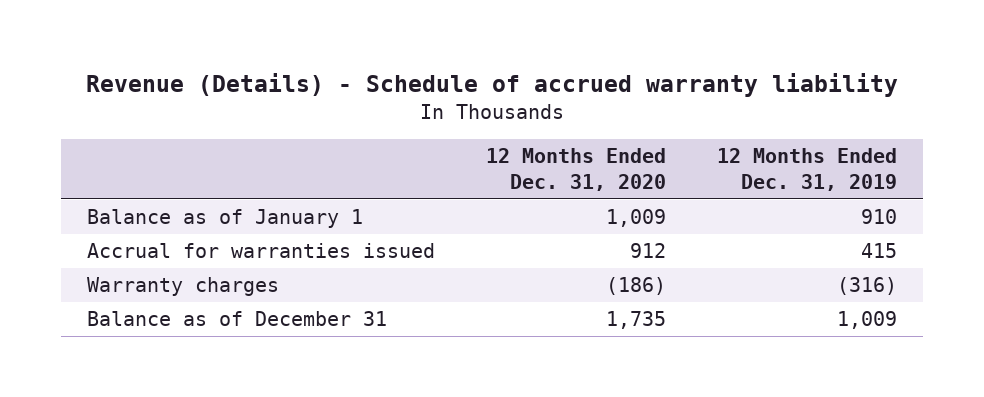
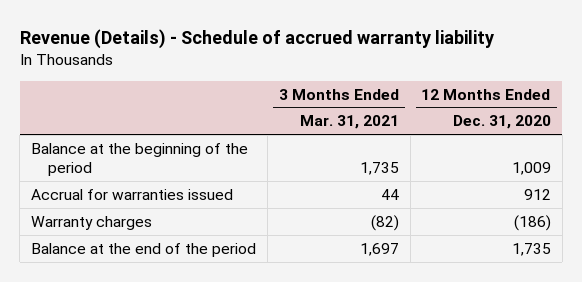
- | 12 Months Ended Dec. 31, 2020 | 12 Months Ended Dec. 31, 2019
+ | 3 Months Ended Mar. 31, 2021 | 12 Months Ended Dec. 31, 2020
- Balance as of January 1 | 1,009 | 910
+ Balance at the beginning of the period | 1,735 | 1,009
- Balance as of December 31 | 1,735 | 1,009
+ Balance at the end of the period | 1,697 | 1,735

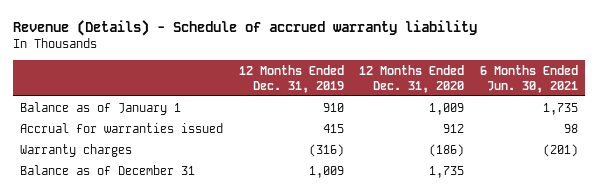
- | 3 Months Ended Mar. 31, 2021 | 12 Months Ended Dec. 31, 2020
+ | 12 Months Ended Dec. 31, 2019 | 12 Months Ended Dec. 31, 2020 | 6 Months Ended Jun. 30, 2021
- Balance at the beginning of the period | 1,735 | 1,009
+ Balance as of January 1 | 910 | 1,009 | 1,735
- Balance at the end of the period | 1,697 | 1,735
+ Balance as of December 31 | 1,009 | 1,735 |

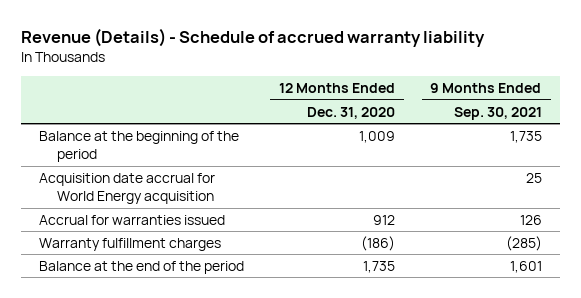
- | 12 Months Ended Dec. 31, 2019 | 12 Months Ended Dec. 31, 2020 | 6 Months Ended Jun. 30, 2021
+ | 12 Months Ended Dec. 31, 2020 | 9 Months Ended Sep. 30, 2021
- Balance as of January 1 | 910 | 1,009 | 1,735
+ Balance at the beginning of the period | 1,009 | 1,735
+ Acquisition date accrual for World Energy acquisition | | 25
- Warranty charges | (316) | (186) | (201)
- Balance as of December 31 | 1,009 | 1,735 |
+ Warranty fulfillment charges | (186) | (285)
+ Balance at the end of the period | 1,735 | 1,601

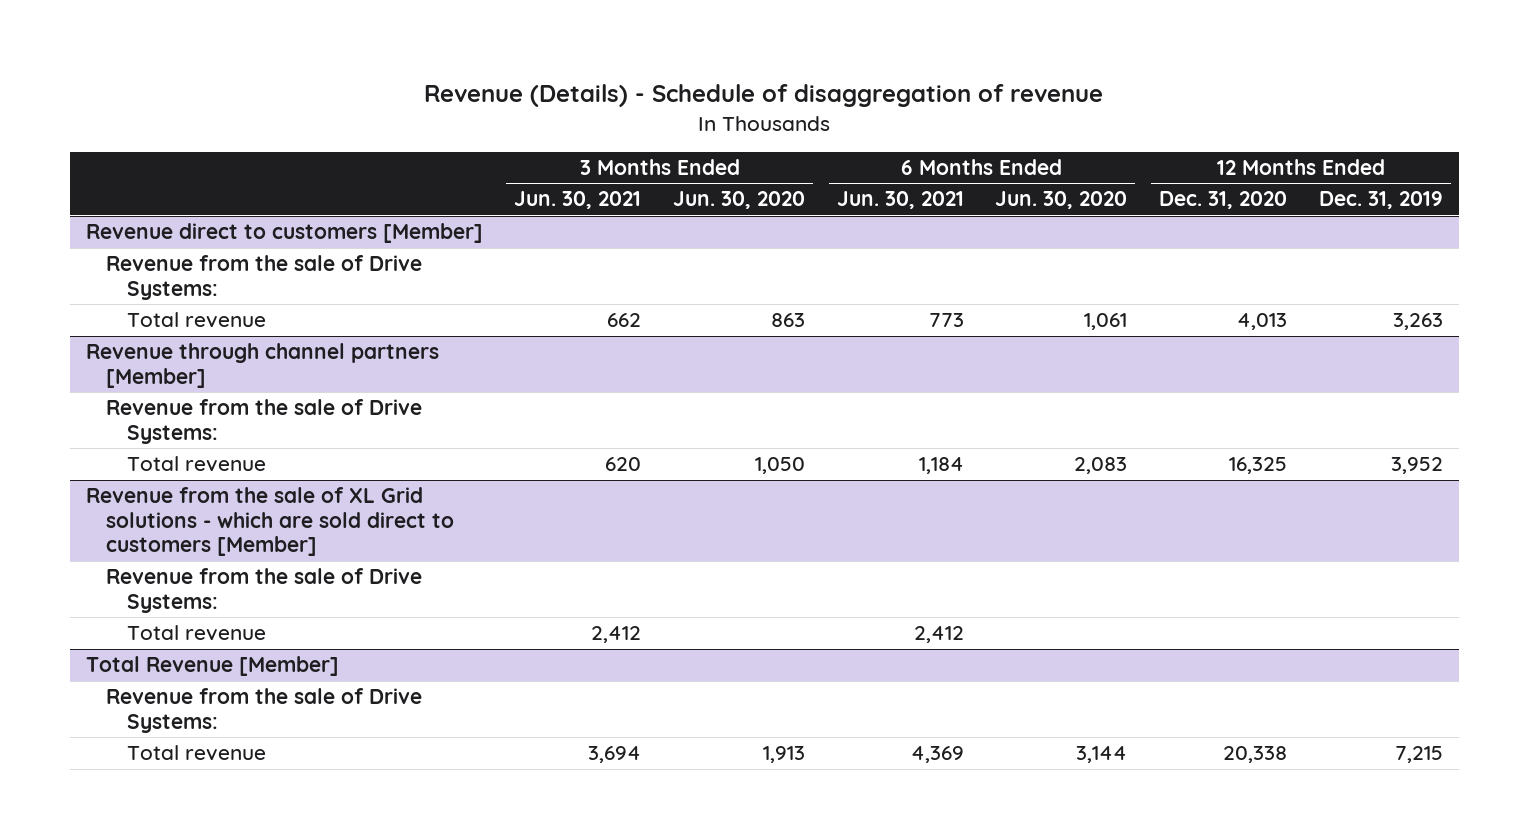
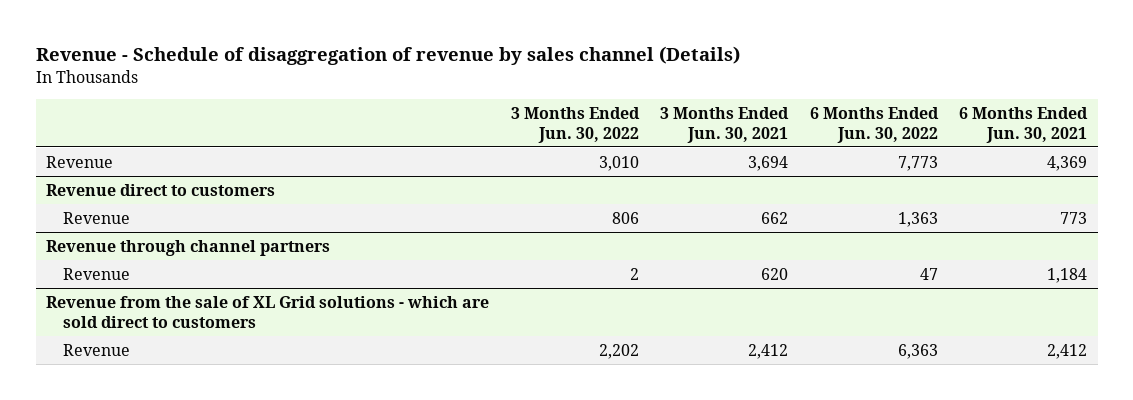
- Revenue (Details) - Schedule of disaggregation of revenue
+ Revenue - Schedule of disaggregation of revenue by sales channel (Details)
- | 3 Months Ended Jun. 30, 2021 | 3 Months Ended Jun. 30, 2020 | 6 Months Ended Jun. 30, 2021 | 6 Months Ended Jun. 30, 2020 | 12 Months Ended Dec. 31, 2020 | 12 Months Ended Dec. 31, 2019
+ | 3 Months Ended Jun. 30, 2022 | 3 Months Ended Jun. 30, 2021 | 6 Months Ended Jun. 30, 2022 | 6 Months Ended Jun. 30, 2021
- Revenue direct to customers [Member]
- Revenue from the sale of Drive Systems:
- Total revenue | 662 | 863 | 773 | 1,061 | 4,013 | 3,263
- Revenue through channel partners [Member]
- Revenue from the sale of Drive Systems:
- Total revenue | 620 | 1,050 | 1,184 | 2,083 | 16,325 | 3,952
- Revenue from the sale of XL Grid solutions - which are sold direct to customers [Member]
- Revenue from the sale of Drive Systems:
- Total revenue | 2,412 | | 2,412 | | |
- Total Revenue [Member]
- Revenue from the sale of Drive Systems:
- Total revenue | 3,694 | 1,913 | 4,369 | 3,144 | 20,338 | 7,215
+ Revenue | 3,010 | 3,694 | 7,773 | 4,369
+ Revenue direct to customers
+ Revenue | 806 | 662 | 1,363 | 773
+ Revenue through channel partners
+ Revenue | 2 | 620 | 47 | 1,184
+ Revenue from the sale of XL Grid solutions - which are sold direct to customers
+ Revenue | 2,202 | 2,412 | 6,363 | 2,412

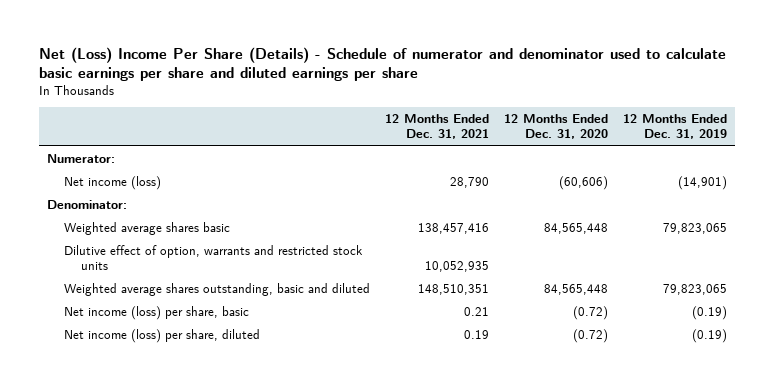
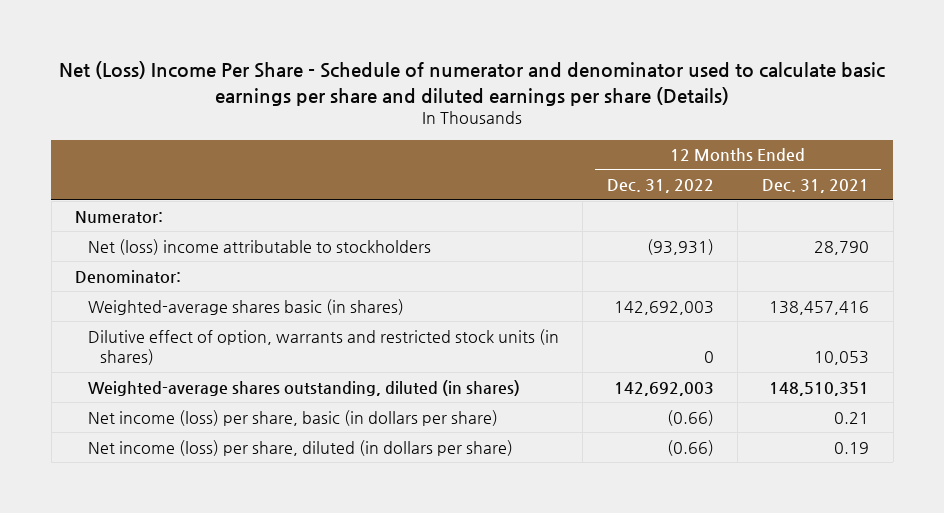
- Net (Loss) Income Per Share (Details) - Schedule of numerator and denominator used to calculate basic earnings per share and diluted earnings per share
+ Net (Loss) Income Per Share - Schedule of numerator and denominator used to calculate basic earnings per share and diluted earnings per share (Details)
- | 12 Months Ended Dec. 31, 2021 | 12 Months Ended Dec. 31, 2020 | 12 Months Ended Dec. 31, 2019
+ | 12 Months Ended Dec. 31, 2022 | 12 Months Ended Dec. 31, 2021
- Net income (loss) | 28,790 | (60,606) | (14,901)
+ Net (loss) income attributable to stockholders | (93,931) | 28,790
- Weighted average shares basic | 138,457,416 | 84,565,448 | 79,823,065
- Dilutive effect of option, warrants and restricted stock units | 10,052,935 | |
- Weighted average shares outstanding, basic and diluted | 148,510,351 | 84,565,448 | 79,823,065
- Net income (loss) per share, basic | 0.21 | (0.72) | (0.19)
- Net income (loss) per share, diluted | 0.19 | (0.72) | (0.19)
+ Weighted-average shares basic (in shares) | 142,692,003 | 138,457,416
+ Dilutive effect of option, warrants and restricted stock units (in shares) | 0 | 10,053
+ Weighted-average shares outstanding, diluted (in shares) | 142,692,003 | 148,510,351
+ Net income (loss) per share, basic (in dollars per share) | (0.66) | 0.21
+ Net income (loss) per share, diluted (in dollars per share) | (0.66) | 0.19

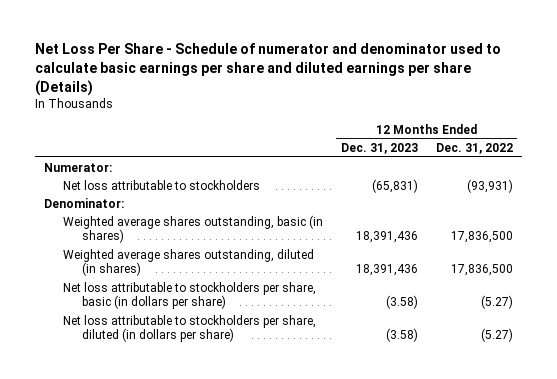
- Net (Loss) Income Per Share - Schedule of numerator and denominator used to calculate basic earnings per share and diluted earnings per share (Details)
+ Net Loss Per Share - Schedule of numerator and denominator used to calculate basic earnings per share and diluted earnings per share (Details)
- | 12 Months Ended Dec. 31, 2022 | 12 Months Ended Dec. 31, 2021
+ | 12 Months Ended Dec. 31, 2023 | 12 Months Ended Dec. 31, 2022
- Net (loss) income attributable to stockholders | (93,931) | 28,790
+ Net loss attributable to stockholders | (65,831) | (93,931)
- Weighted-average shares basic (in shares) | 142,692,003 | 138,457,416
- Dilutive effect of option, warrants and restricted stock units (in shares) | 0 | 10,053
- Weighted-average shares outstanding, diluted (in shares) | 142,692,003 | 148,510,351
- Net income (loss) per share, basic (in dollars per share) | (0.66) | 0.21
- Net income (loss) per share, diluted (in dollars per share) | (0.66) | 0.19
+ Weighted average shares outstanding, basic (in shares) | 18,391,436 | 17,836,500
+ Weighted average shares outstanding, diluted (in shares) | 18,391,436 | 17,836,500
+ Net loss attributable to stockholders per share, basic (in dollars per share) | (3.58) | (5.27)
+ Net loss attributable to stockholders per share, diluted (in dollars per share) | (3.58) | (5.27)

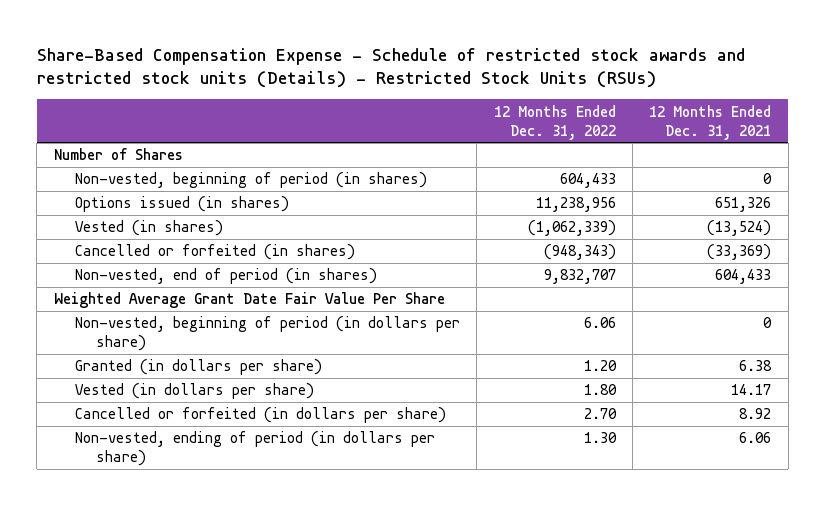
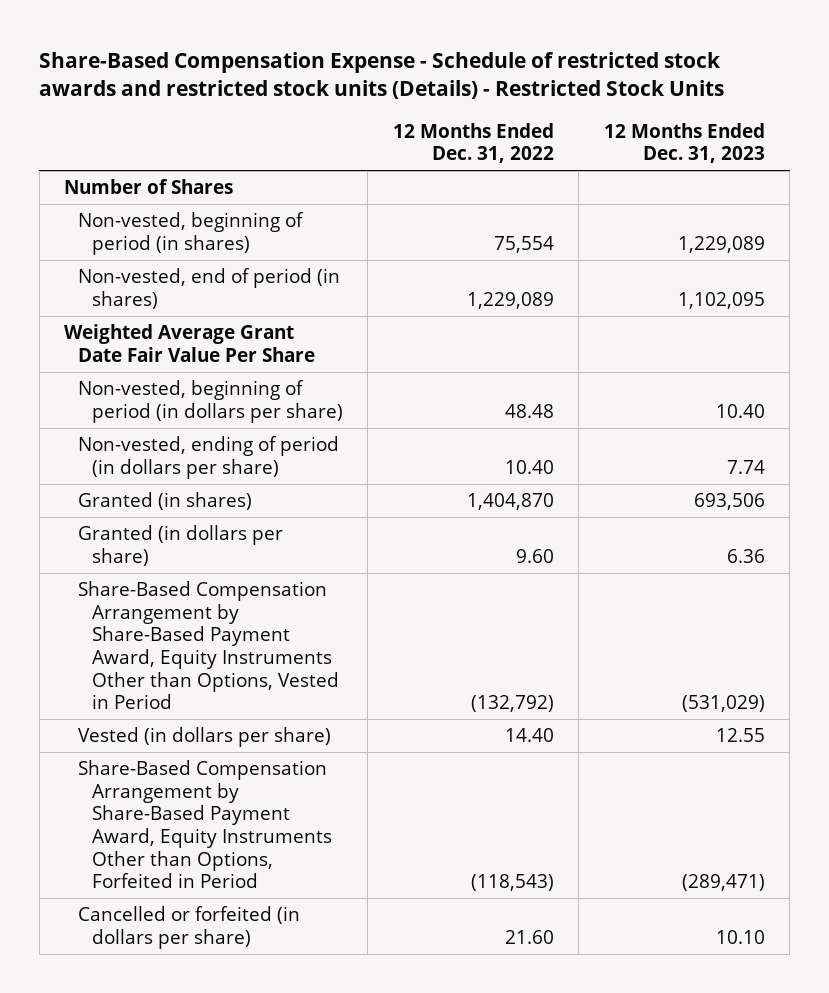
- Share-Based Compensation Expense - Schedule of restricted stock awards and restricted stock units (Details) - Restricted Stock Units (RSUs)
+ Share-Based Compensation Expense - Schedule of restricted stock awards and restricted stock units (Details) - Restricted Stock Units
- | 12 Months Ended Dec. 31, 2022 | 12 Months Ended Dec. 31, 2021
+ | 12 Months Ended Dec. 31, 2022 | 12 Months Ended Dec. 31, 2023
- Non-vested, beginning of period (in shares) | 604,433 | 0
- Options issued (in shares) | 11,238,956 | 651,326
- Vested (in shares) | (1,062,339) | (13,524)
- Cancelled or forfeited (in shares) | (948,343) | (33,369)
- Non-vested, end of period (in shares) | 9,832,707 | 604,433
+ Non-vested, beginning of period (in shares) | 75,554 | 1,229,089
+ Non-vested, end of period (in shares) | 1,229,089 | 1,102,095
- Non-vested, beginning of period (in dollars per share) | 6.06 | 0
- Granted (in dollars per share) | 1.20 | 6.38
- Vested (in dollars per share) | 1.80 | 14.17
- Cancelled or forfeited (in dollars per share) | 2.70 | 8.92
- Non-vested, ending of period (in dollars per share) | 1.30 | 6.06
+ Non-vested, beginning of period (in dollars per share) | 48.48 | 10.40
+ Non-vested, ending of period (in dollars per share) | 10.40 | 7.74
+ Granted (in shares) | 1,404,870 | 693,506
+ Granted (in dollars per share) | 9.60 | 6.36
+ Share-Based Compensation Arrangement by Share-Based Payment Award, Equity Instruments Other than Options, Vested in Period | (132,792) | (531,029)
+ Vested (in dollars per share) | 14.40 | 12.55
+ Share-Based Compensation Arrangement by Share-Based Payment Award, Equity Instruments Other than Options, Forfeited in Period | (118,543) | (289,471)
+ Cancelled or forfeited (in dollars per share) | 21.60 | 10.10

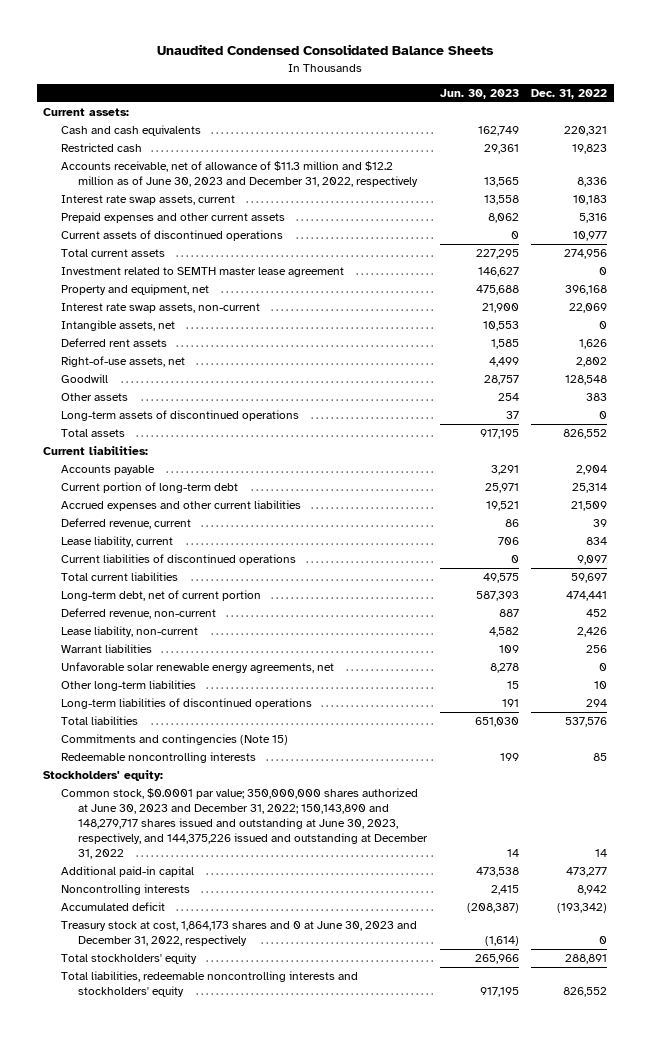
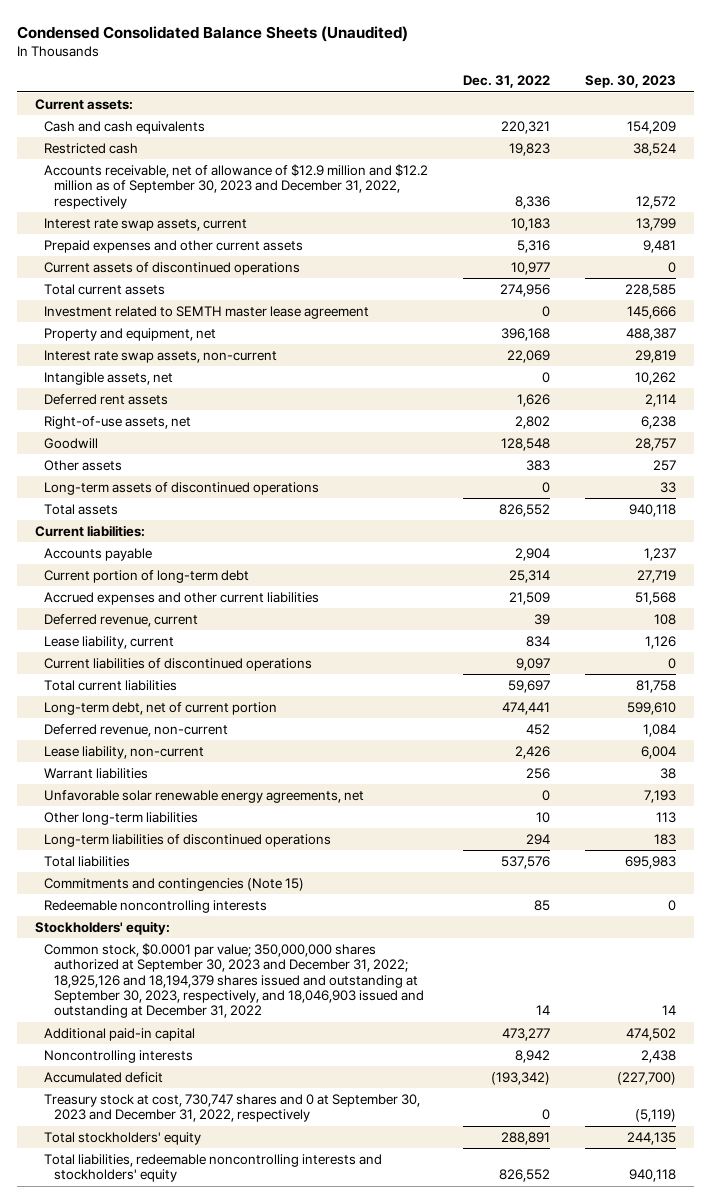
- Unaudited Condensed Consolidated Balance Sheets
+ Condensed Consolidated Balance Sheets (Unaudited)
- | Jun. 30, 2023 | Dec. 31, 2022
+ | Dec. 31, 2022 | Sep. 30, 2023
- Accounts receivable, net of allowance of $11.3 million and $12.2 million as of June 30, 2023 and December 31, 2022, respectively | 13,565 | 8,336
+ Accounts receivable, net of allowance of $12.9 million and $12.2 million as of September 30, 2023 and December 31, 2022, respectively | 8,336 | 12,572
- Common stock, $0.0001 par value; 350,000,000 shares authorized at June 30, 2023 and December 31, 2022; 150,143,890 and 148,279,717 shares issued and outstanding at June 30, 2023, respectively, and 144,375,226 issued and outstanding at December 31, 2022 | 14 | 14
+ Common stock, $0.0001 par value; 350,000,000 shares authorized at September 30, 2023 and December 31, 2022; 18,925,126 and 18,194,379 shares issued and outstanding at September 30, 2023, respectively, and 18,046,903 issued and outstanding at December 31, 2022 | 14 | 14
- Treasury stock at cost, 1,864,173 shares and 0 at June 30, 2023 and December 31, 2022, respectively | (1,614) | 0
+ Treasury stock at cost, 730,747 shares and 0 at September 30, 2023 and December 31, 2022, respectively | 0 | (5,119)

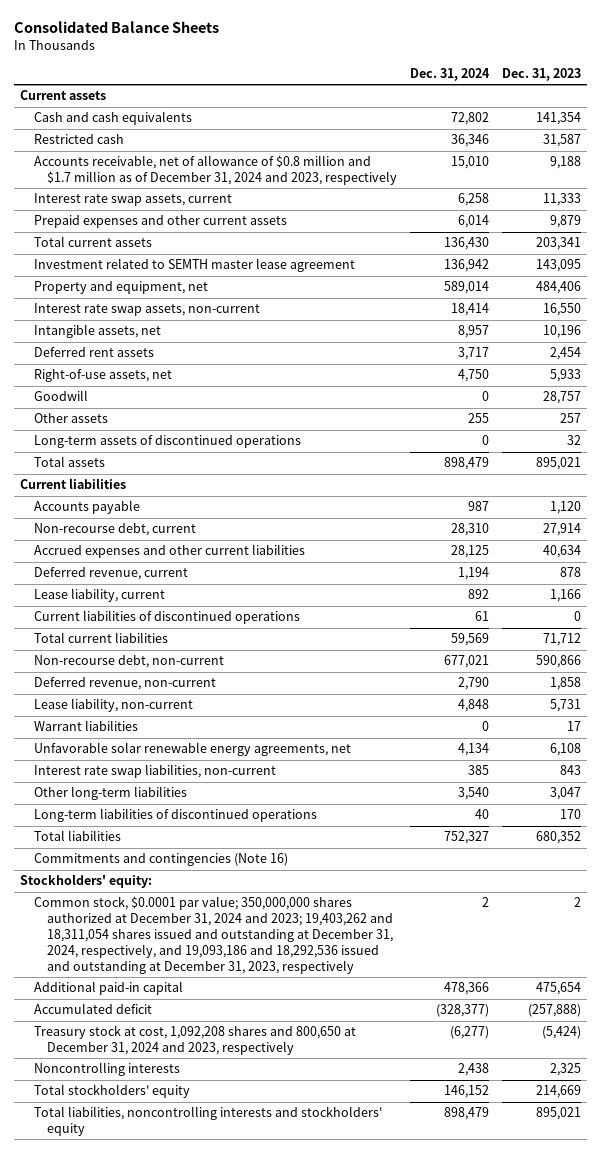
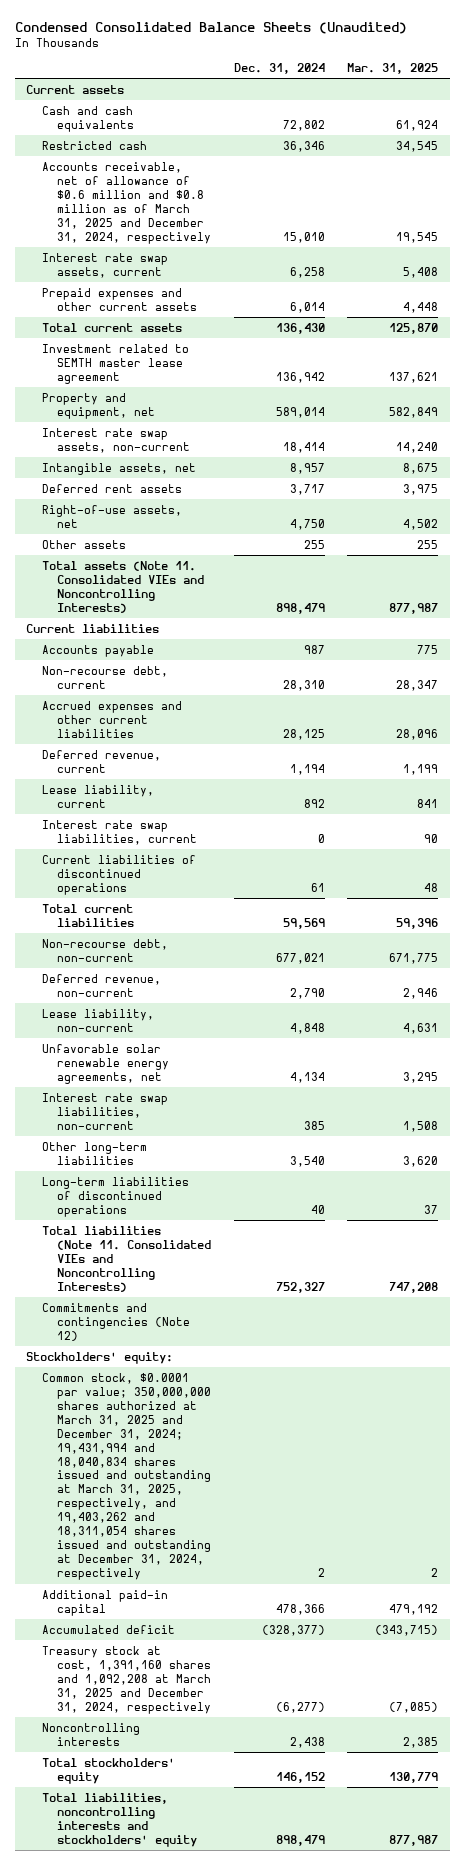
- Consolidated Balance Sheets
+ Condensed Consolidated Balance Sheets (Unaudited)
- | Dec. 31, 2024 | Dec. 31, 2023
+ | Dec. 31, 2024 | Mar. 31, 2025
- Accounts receivable, net of allowance of $0.8 million and $1.7 million as of December 31, 2024 and 2023, respectively | 15,010 | 9,188
+ Accounts receivable, net of allowance of $0.6 million and $0.8 million as of March 31, 2025 and December 31, 2024, respectively | 15,010 | 19,545
- Goodwill | 0 | 28,757
- Long-term assets of discontinued operations | 0 | 32
- Total assets | 898,479 | 895,021
+ Total assets (Note 11. Consolidated VIEs and Noncontrolling Interests) | 898,479 | 877,987
+ Interest rate swap liabilities, current | 0 | 90
- Warrant liabilities | 0 | 17
- Total liabilities | 752,327 | 680,352
- Commitments and contingencies (Note 16)
+ Total liabilities (Note 11. Consolidated VIEs and Noncontrolling Interests) | 752,327 | 747,208
+ Commitments and contingencies (Note 12)
- Common stock, $0.0001 par value; 350,000,000 shares authorized at December 31, 2024 and 2023; 19,403,262 and 18,311,054 shares issued and outstanding at December 31, 2024, respectively, and 19,093,186 and 18,292,536 issued and outstanding at December 31, 2023, respectively | 2 | 2
+ Common stock, $0.0001 par value; 350,000,000 shares authorized at March 31, 2025 and December 31, 2024; 19,431,994 and 18,040,834 shares issued and outstanding at March 31, 2025, respectively, and 19,403,262 and 18,311,054 shares issued and outstanding at December 31, 2024, respectively | 2 | 2
- Treasury stock at cost, 1,092,208 shares and 800,650 at December 31, 2024 and 2023, respectively | (6,277) | (5,424)
+ Treasury stock at cost, 1,391,160 shares and 1,092,208 at March 31, 2025 and December 31, 2024, respectively | (6,277) | (7,085)

